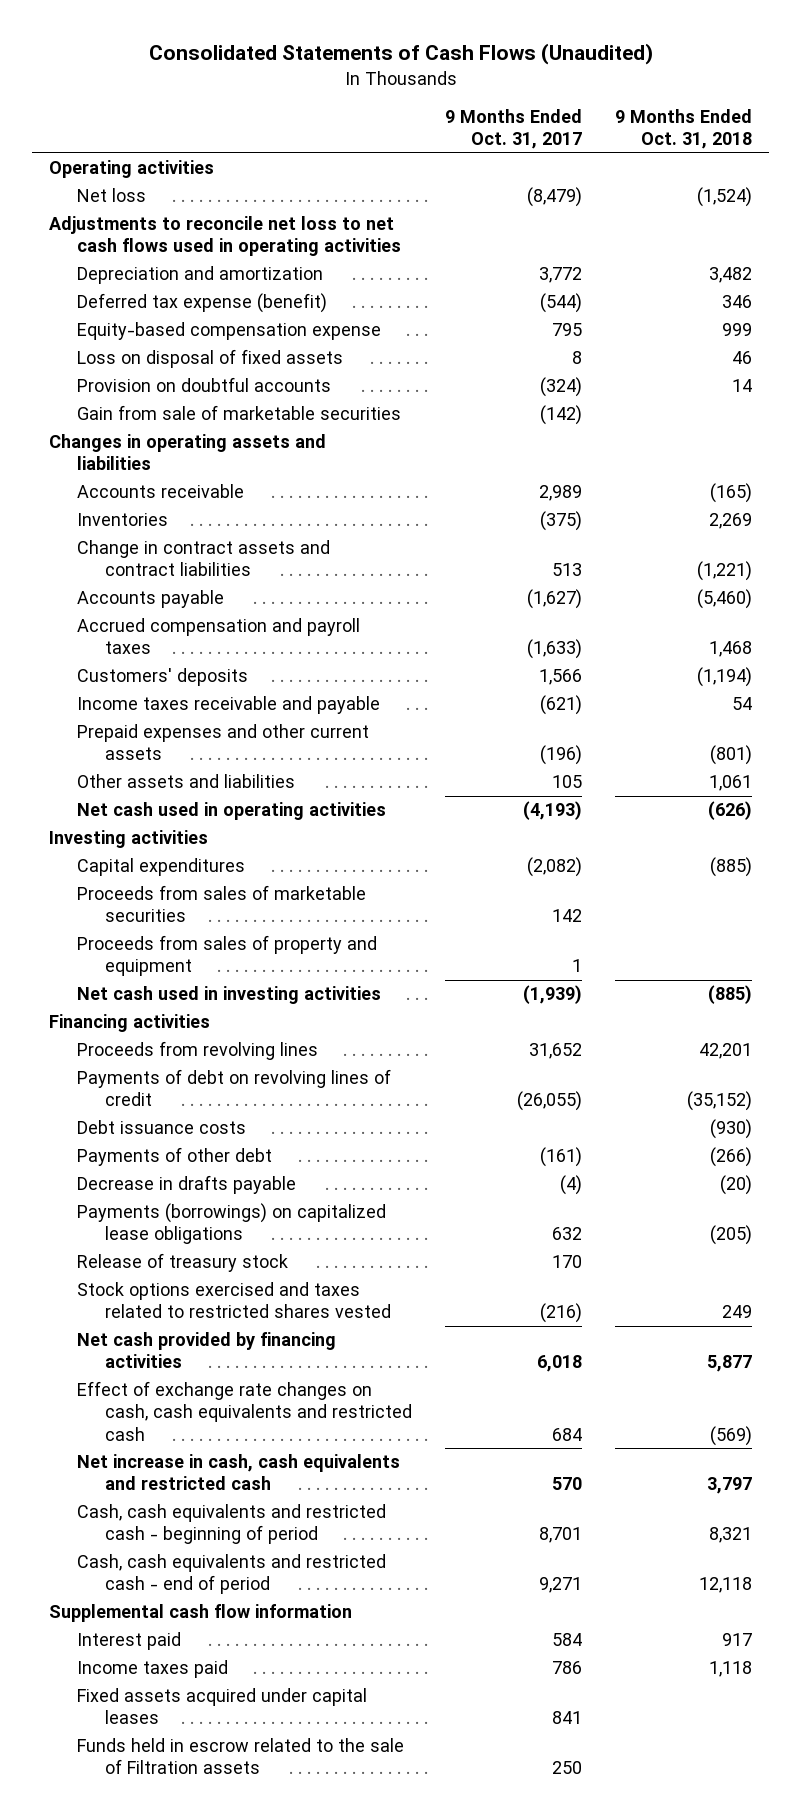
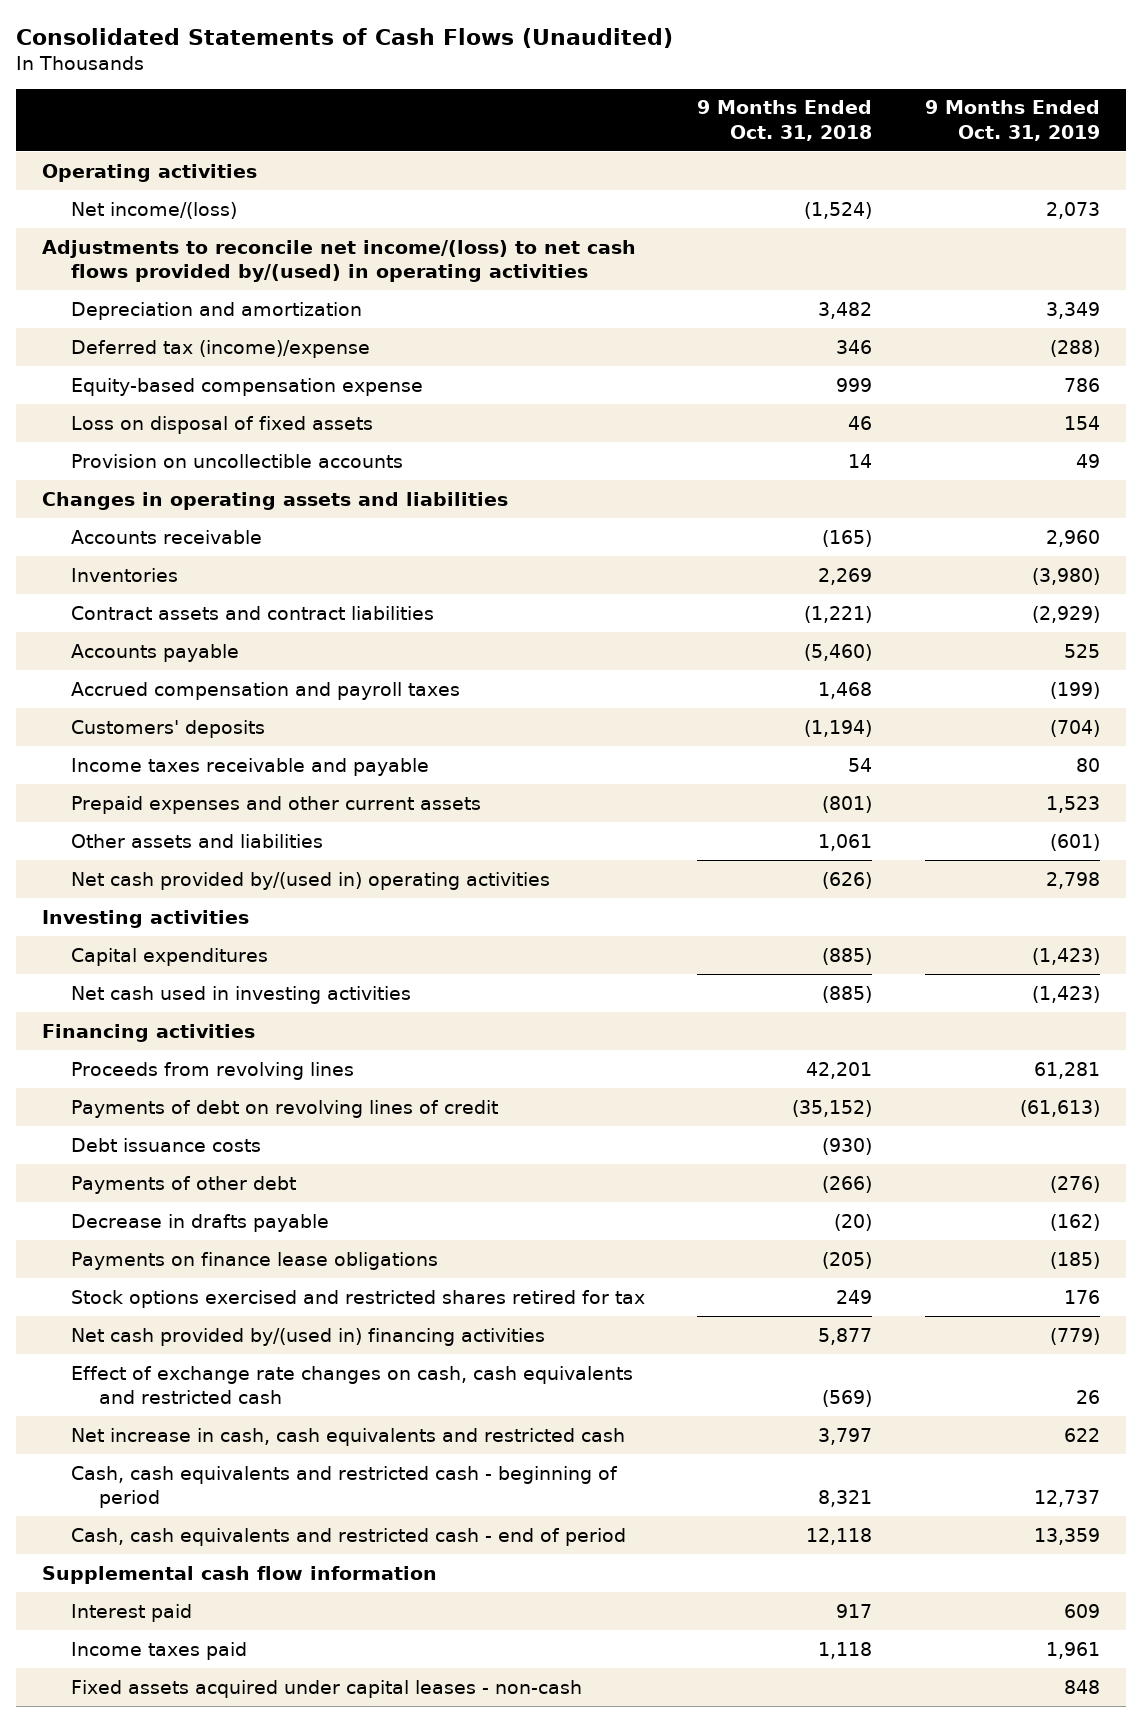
- | 9 Months Ended Oct. 31, 2017 | 9 Months Ended Oct. 31, 2018
+ | 9 Months Ended Oct. 31, 2018 | 9 Months Ended Oct. 31, 2019
- Net loss | (8,479) | (1,524)
- Adjustments to reconcile net loss to net cash flows used in operating activities
+ Net income/(loss) | (1,524) | 2,073
+ Adjustments to reconcile net income/(loss) to net cash flows provided by/(used) in operating activities
- Deferred tax expense (benefit) | (544) | 346
+ Deferred tax (income)/expense | 346 | (288)
- Provision on doubtful accounts | (324) | 14
- Gain from sale of marketable securities | (142) |
+ Provision on uncollectible accounts | 14 | 49
- Change in contract assets and contract liabilities | 513 | (1,221)
+ Contract assets and contract liabilities | (1,221) | (2,929)
- Net cash used in operating activities | (4,193) | (626)
+ Net cash provided by/(used in) operating activities | (626) | 2,798
- Proceeds from sales of marketable securities | 142 |
- Proceeds from sales of property and equipment | 1 |
- Payments (borrowings) on capitalized lease obligations | 632 | (205)
- Release of treasury stock | 170 |
- Stock options exercised and taxes related to restricted shares vested | (216) | 249
- Net cash provided by financing activities | 6,018 | 5,877
+ Payments on finance lease obligations | (205) | (185)
+ Stock options exercised and restricted shares retired for tax | 249 | 176
+ Net cash provided by/(used in) financing activities | 5,877 | (779)
- Fixed assets acquired under capital leases | 841 |
- Funds held in escrow related to the sale of Filtration assets | 250 |
+ Fixed assets acquired under capital leases - non-cash | | 848

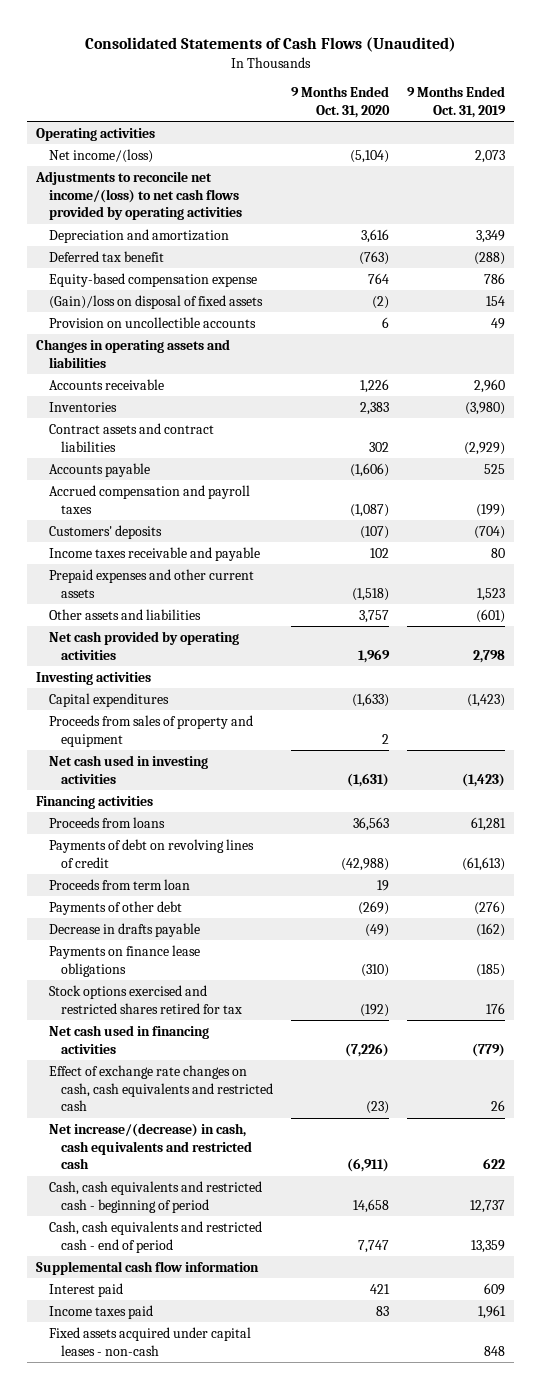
- | 9 Months Ended Oct. 31, 2018 | 9 Months Ended Oct. 31, 2019
+ | 9 Months Ended Oct. 31, 2020 | 9 Months Ended Oct. 31, 2019
- Adjustments to reconcile net income/(loss) to net cash flows provided by/(used) in operating activities
+ Adjustments to reconcile net income/(loss) to net cash flows provided by operating activities
- Deferred tax (income)/expense | 346 | (288)
+ Deferred tax benefit | (763) | (288)
- Loss on disposal of fixed assets | 46 | 154
+ (Gain)/loss on disposal of fixed assets | (2) | 154
- Net cash provided by/(used in) operating activities | (626) | 2,798
+ Net cash provided by operating activities | 1,969 | 2,798
+ Proceeds from sales of property and equipment | 2 |
- Proceeds from revolving lines | 42,201 | 61,281
+ Proceeds from loans | 36,563 | 61,281
- Debt issuance costs | (930) |
+ Proceeds from term loan | 19 |
- Net cash provided by/(used in) financing activities | 5,877 | (779)
+ Net cash used in financing activities | (7,226) | (779)
- Net increase in cash, cash equivalents and restricted cash | 3,797 | 622
+ Net increase/(decrease) in cash, cash equivalents and restricted cash | (6,911) | 622

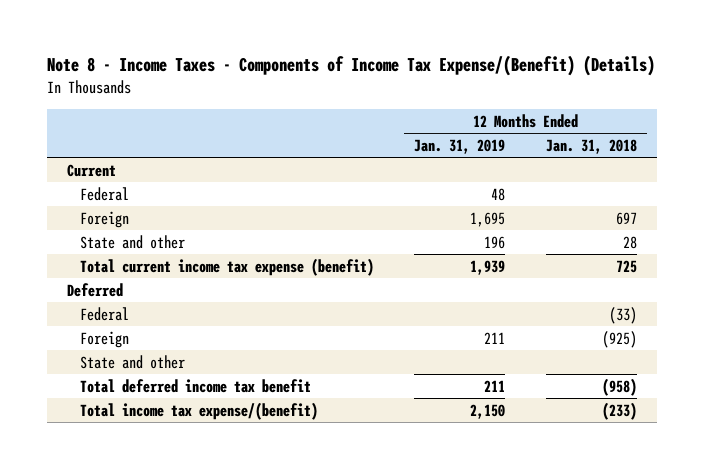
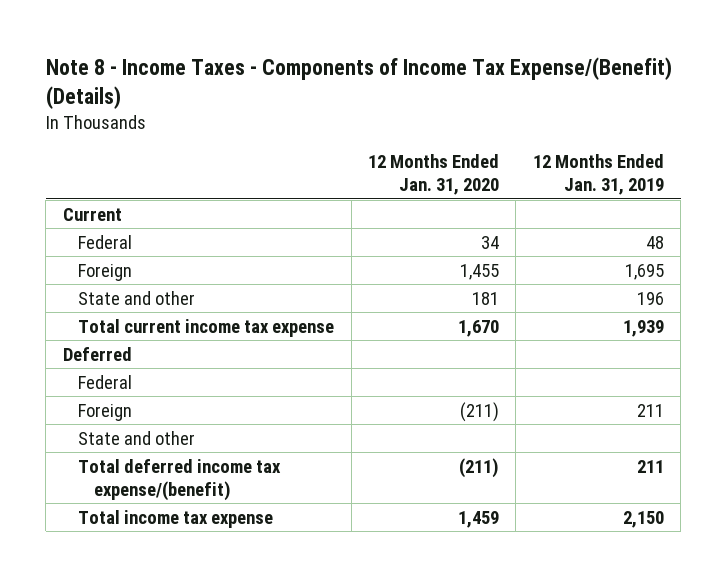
- | 12 Months Ended Jan. 31, 2019 | 12 Months Ended Jan. 31, 2018
+ | 12 Months Ended Jan. 31, 2020 | 12 Months Ended Jan. 31, 2019
- Total current income tax expense (benefit) | 1,939 | 725
+ Total current income tax expense | 1,670 | 1,939
- Total deferred income tax benefit | 211 | (958)
- Total income tax expense/(benefit) | 2,150 | (233)
+ Total deferred income tax expense/(benefit) | (211) | 211
+ Total income tax expense | 1,459 | 2,150

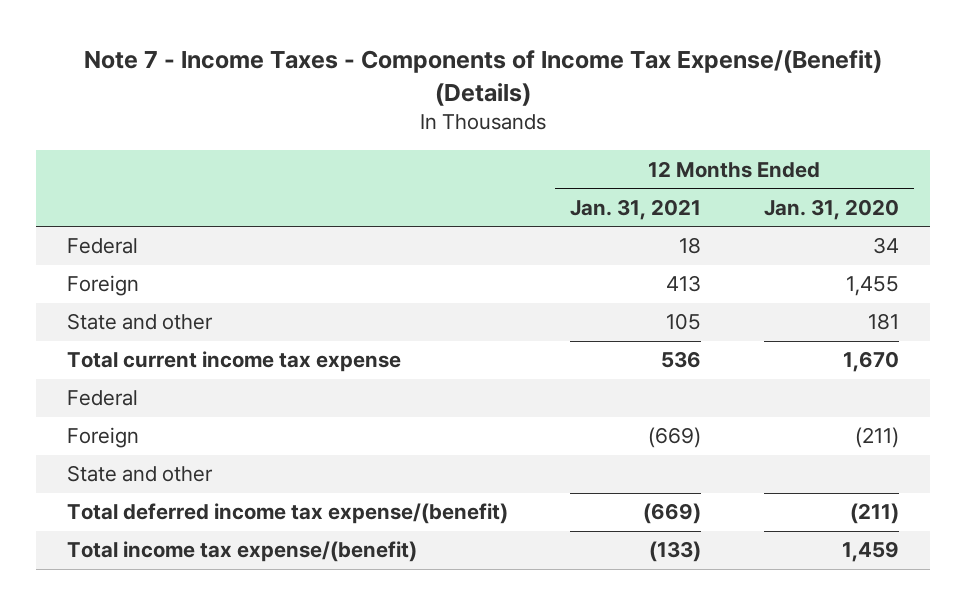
- Note 8 - Income Taxes - Components of Income Tax Expense/(Benefit) (Details)
+ Note 7 - Income Taxes - Components of Income Tax Expense/(Benefit) (Details)
- | 12 Months Ended Jan. 31, 2020 | 12 Months Ended Jan. 31, 2019
+ | 12 Months Ended Jan. 31, 2021 | 12 Months Ended Jan. 31, 2020
- Current
- Deferred
- Total income tax expense | 1,459 | 2,150
+ Total income tax expense/(benefit) | (133) | 1,459

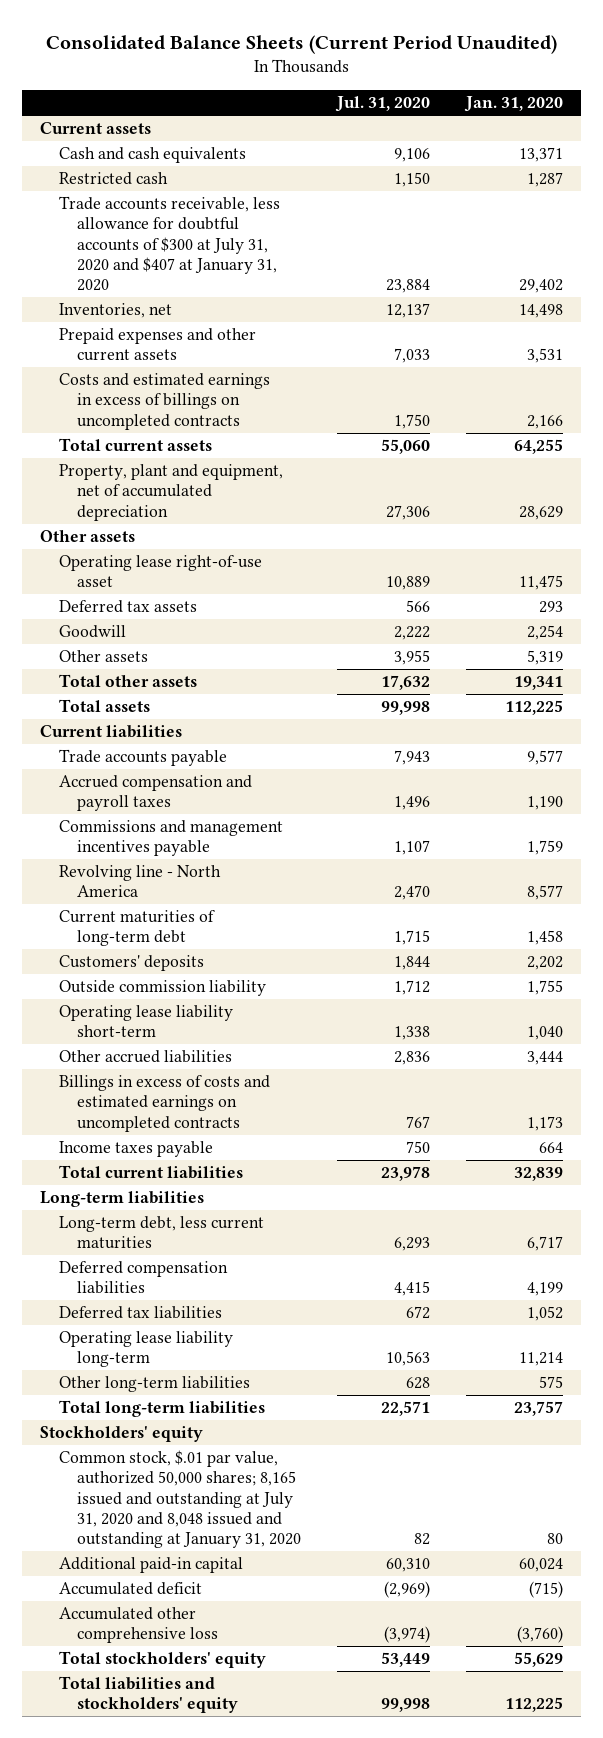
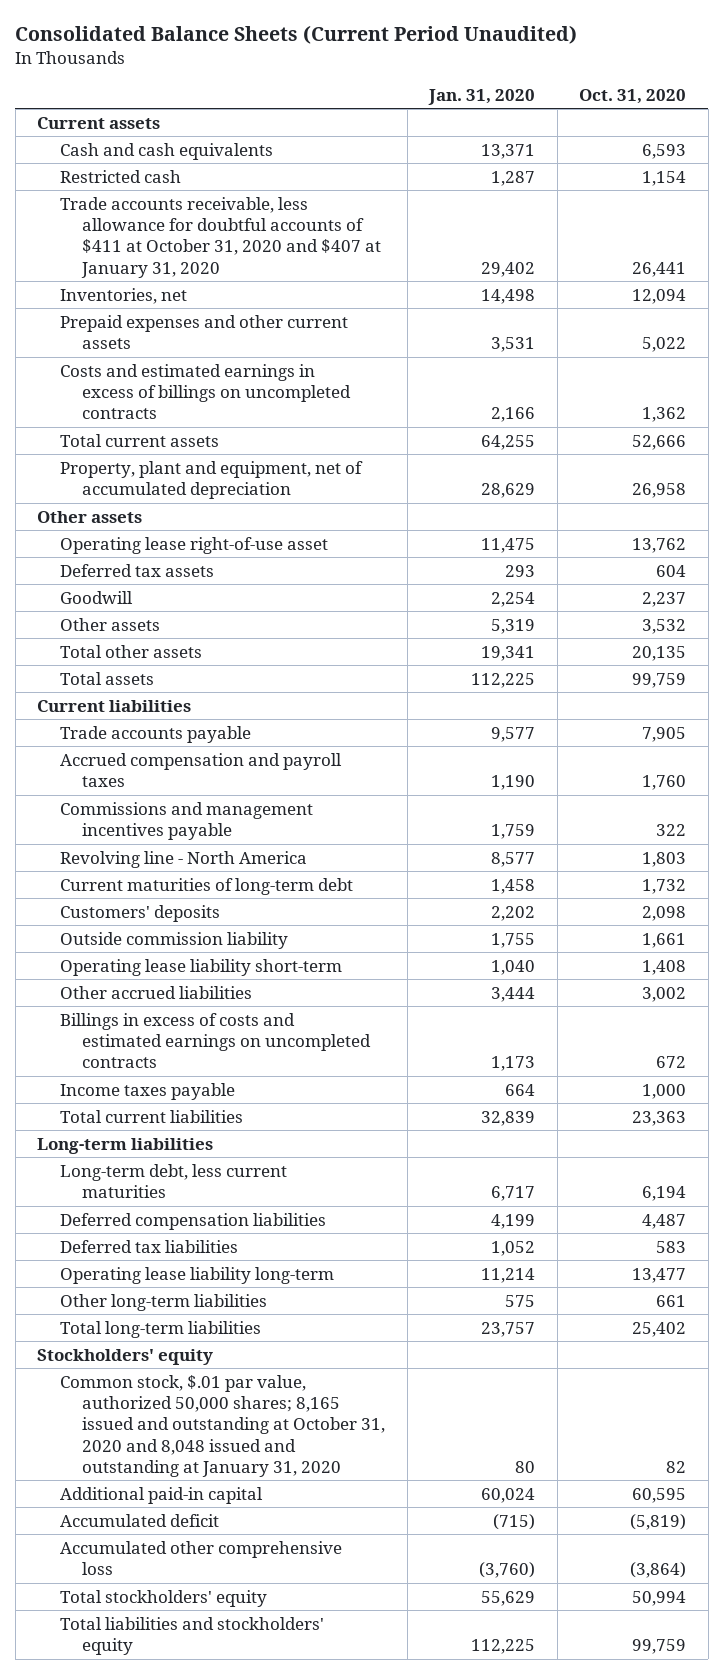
- | Jul. 31, 2020 | Jan. 31, 2020
+ | Jan. 31, 2020 | Oct. 31, 2020
- Trade accounts receivable, less allowance for doubtful accounts of $300 at July 31, 2020 and $407 at January 31, 2020 | 23,884 | 29,402
+ Trade accounts receivable, less allowance for doubtful accounts of $411 at October 31, 2020 and $407 at January 31, 2020 | 29,402 | 26,441
- Common stock, $.01 par value, authorized 50,000 shares; 8,165 issued and outstanding at July 31, 2020 and 8,048 issued and outstanding at January 31, 2020 | 82 | 80
+ Common stock, $.01 par value, authorized 50,000 shares; 8,165 issued and outstanding at October 31, 2020 and 8,048 issued and outstanding at January 31, 2020 | 80 | 82

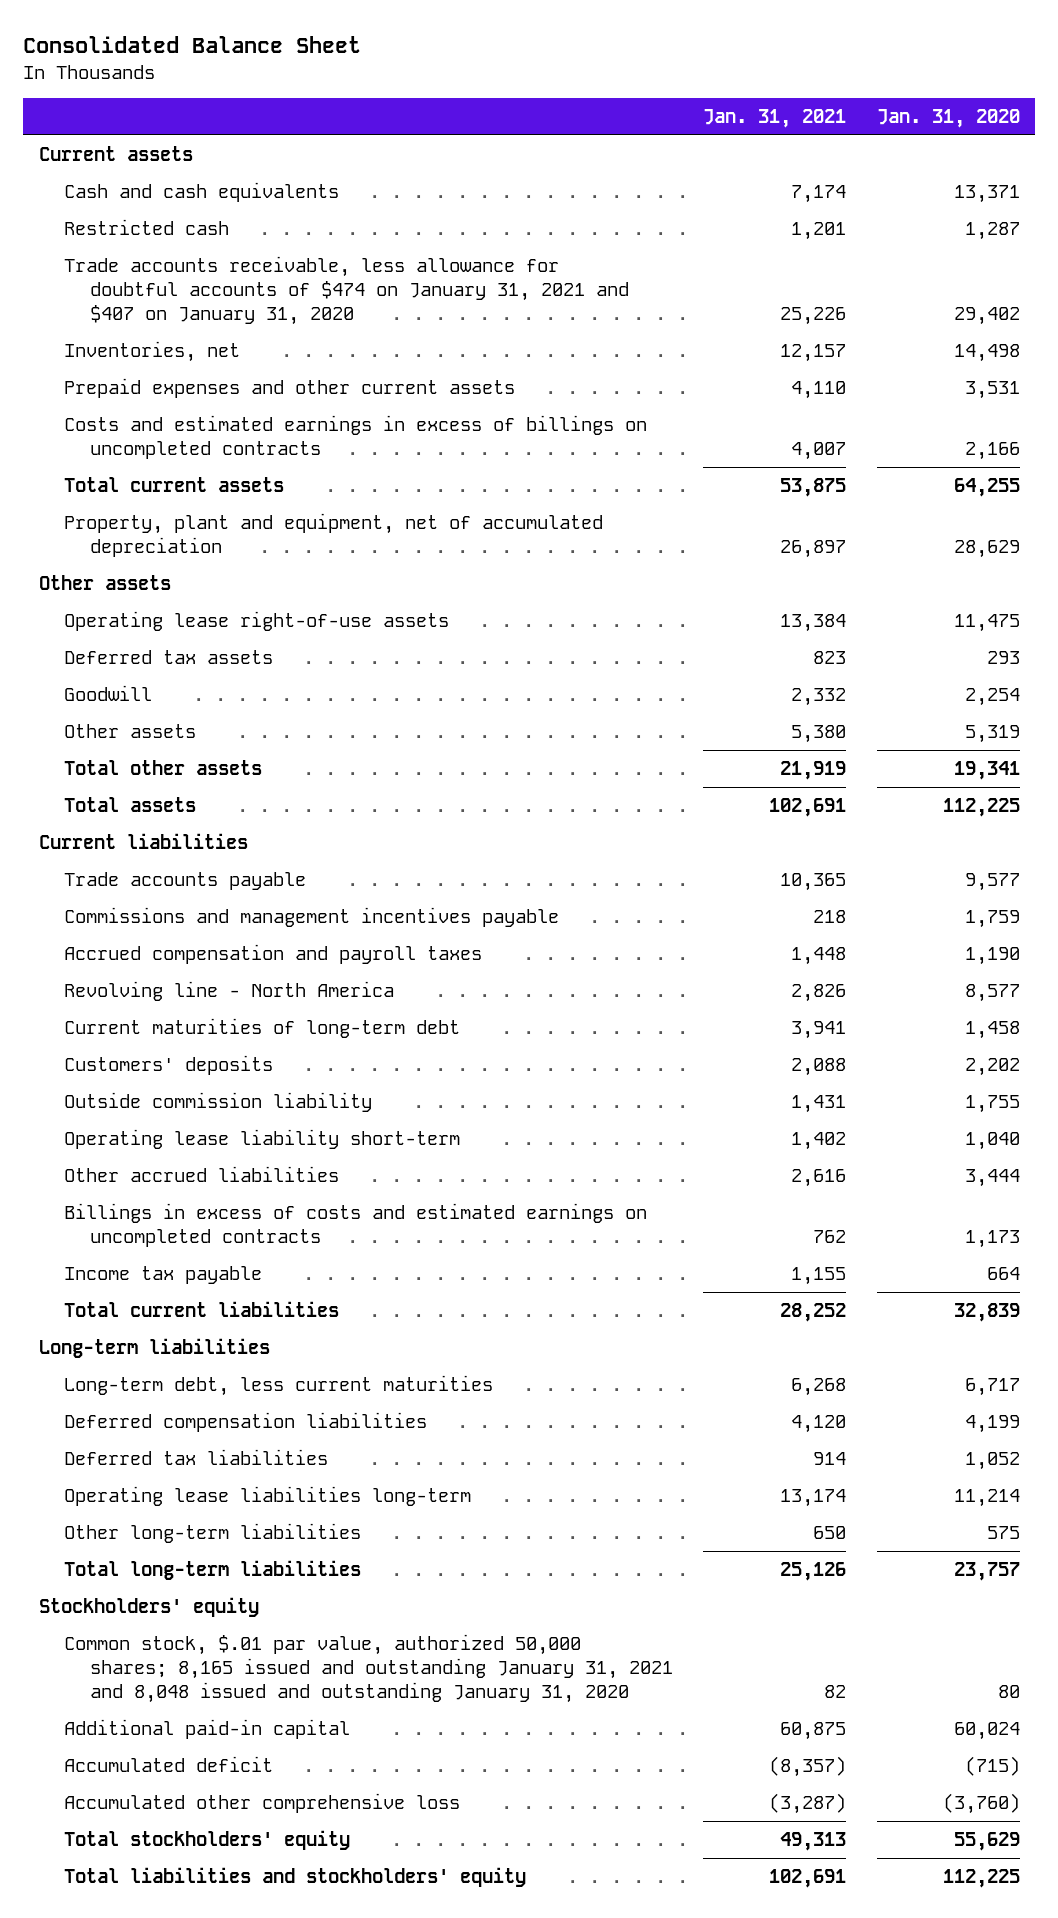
- Consolidated Balance Sheets (Current Period Unaudited)
+ Consolidated Balance Sheet
- | Jan. 31, 2020 | Oct. 31, 2020
+ | Jan. 31, 2021 | Jan. 31, 2020
- Trade accounts receivable, less allowance for doubtful accounts of $411 at October 31, 2020 and $407 at January 31, 2020 | 29,402 | 26,441
+ Trade accounts receivable, less allowance for doubtful accounts of $474 on January 31, 2021 and $407 on January 31, 2020 | 25,226 | 29,402
- Operating lease right-of-use asset | 11,475 | 13,762
+ Operating lease right-of-use assets | 13,384 | 11,475
moved down: Accrued compensation and payroll taxes | 1,448 | 1,190
- Income taxes payable | 664 | 1,000
+ Income tax payable | 1,155 | 664
- Operating lease liability long-term | 11,214 | 13,477
+ Operating lease liabilities long-term | 13,174 | 11,214
- Common stock, $.01 par value, authorized 50,000 shares; 8,165 issued and outstanding at October 31, 2020 and 8,048 issued and outstanding at January 31, 2020 | 80 | 82
+ Common stock, $.01 par value, authorized 50,000 shares; 8,165 issued and outstanding January 31, 2021 and 8,048 issued and outstanding January 31, 2020 | 82 | 80

